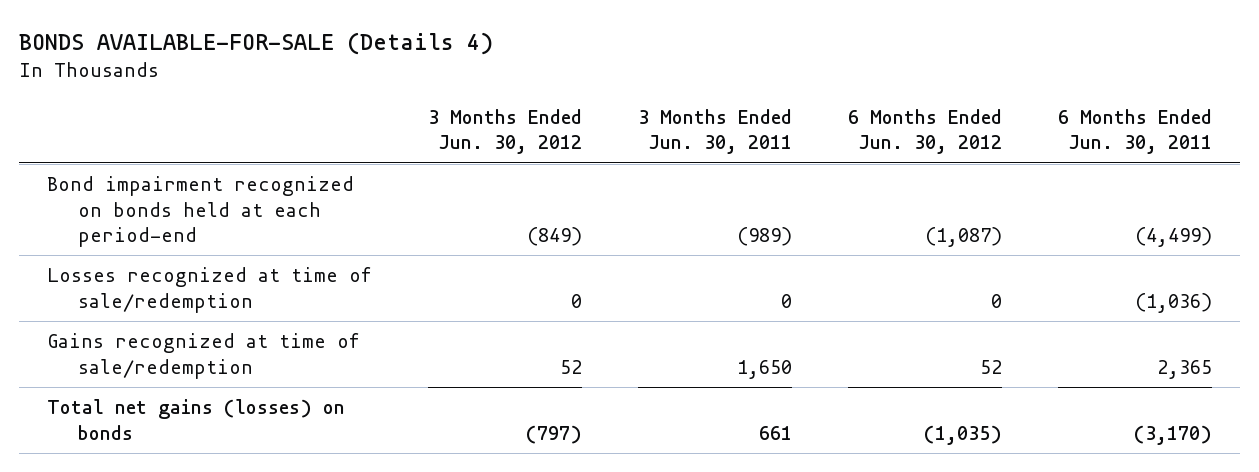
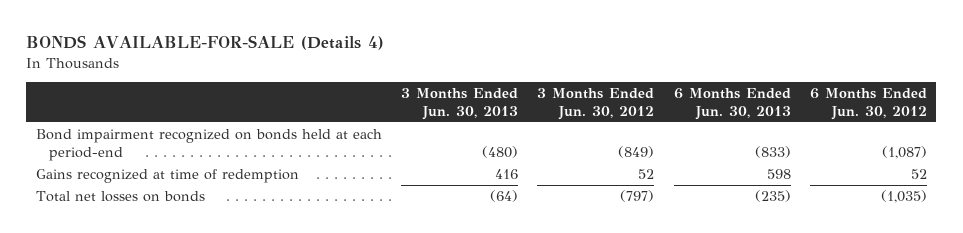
- | 3 Months Ended Jun. 30, 2012 | 3 Months Ended Jun. 30, 2011 | 6 Months Ended Jun. 30, 2012 | 6 Months Ended Jun. 30, 2011
+ | 3 Months Ended Jun. 30, 2013 | 3 Months Ended Jun. 30, 2012 | 6 Months Ended Jun. 30, 2013 | 6 Months Ended Jun. 30, 2012
- Losses recognized at time of sale/redemption | 0 | 0 | 0 | (1,036)
- Gains recognized at time of sale/redemption | 52 | 1,650 | 52 | 2,365
- Total net gains (losses) on bonds | (797) | 661 | (1,035) | (3,170)
+ Gains recognized at time of redemption | 416 | 52 | 598 | 52
+ Total net losses on bonds | (64) | (797) | (235) | (1,035)

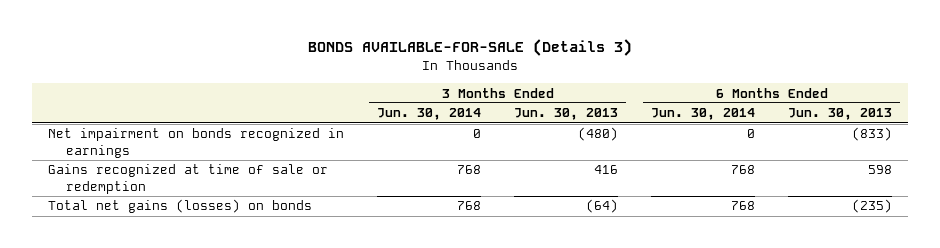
- BONDS AVAILABLE-FOR-SALE (Details 4)
+ BONDS AVAILABLE-FOR-SALE (Details 3)
- | 3 Months Ended Jun. 30, 2013 | 3 Months Ended Jun. 30, 2012 | 6 Months Ended Jun. 30, 2013 | 6 Months Ended Jun. 30, 2012
+ | 3 Months Ended Jun. 30, 2014 | 3 Months Ended Jun. 30, 2013 | 6 Months Ended Jun. 30, 2014 | 6 Months Ended Jun. 30, 2013
- Bond impairment recognized on bonds held at each period-end | (480) | (849) | (833) | (1,087)
- Gains recognized at time of redemption | 416 | 52 | 598 | 52
- Total net losses on bonds | (64) | (797) | (235) | (1,035)
+ Net impairment on bonds recognized in earnings | 0 | (480) | 0 | (833)
+ Gains recognized at time of sale or redemption | 768 | 416 | 768 | 598
+ Total net gains (losses) on bonds | 768 | (64) | 768 | (235)

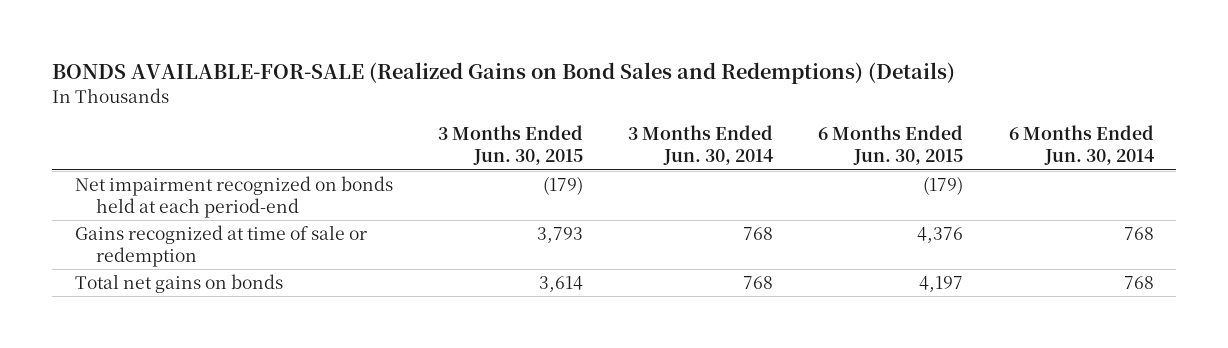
- BONDS AVAILABLE-FOR-SALE (Details 3)
+ BONDS AVAILABLE-FOR-SALE (Realized Gains on Bond Sales and Redemptions) (Details)
- | 3 Months Ended Jun. 30, 2014 | 3 Months Ended Jun. 30, 2013 | 6 Months Ended Jun. 30, 2014 | 6 Months Ended Jun. 30, 2013
+ | 3 Months Ended Jun. 30, 2015 | 3 Months Ended Jun. 30, 2014 | 6 Months Ended Jun. 30, 2015 | 6 Months Ended Jun. 30, 2014
- Net impairment on bonds recognized in earnings | 0 | (480) | 0 | (833)
+ Net impairment recognized on bonds held at each period-end | (179) | | (179) |
- Total net gains (losses) on bonds | 768 | (64) | 768 | (235)
+ Total net gains on bonds | 3,614 | 768 | 4,197 | 768

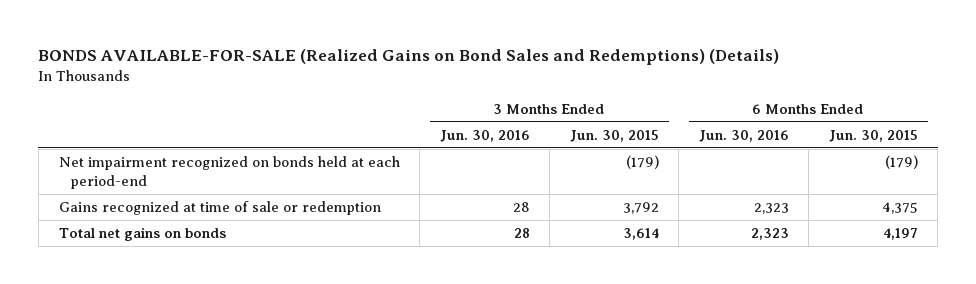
- | 3 Months Ended Jun. 30, 2015 | 3 Months Ended Jun. 30, 2014 | 6 Months Ended Jun. 30, 2015 | 6 Months Ended Jun. 30, 2014
+ | 3 Months Ended Jun. 30, 2016 | 3 Months Ended Jun. 30, 2015 | 6 Months Ended Jun. 30, 2016 | 6 Months Ended Jun. 30, 2015
- Gains recognized at time of sale or redemption | 3,793 | 768 | 4,376 | 768
+ Gains recognized at time of sale or redemption | 28 | 3,792 | 2,323 | 4,375

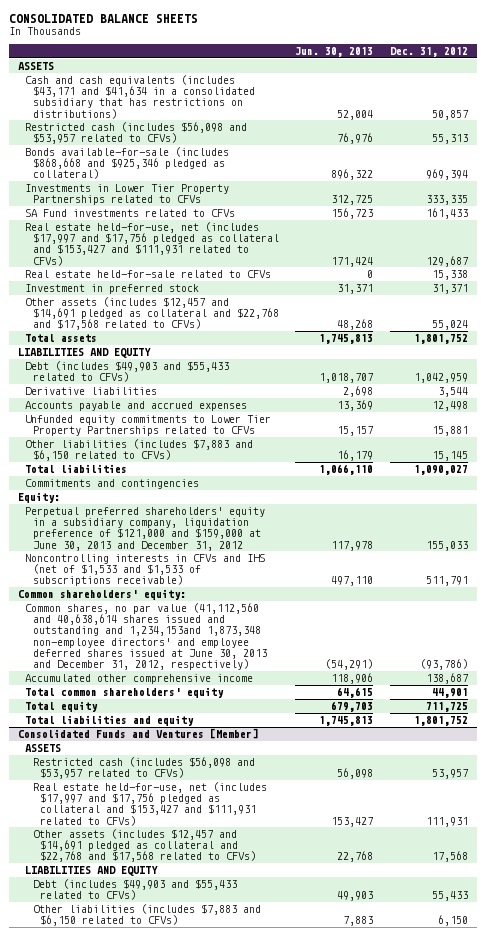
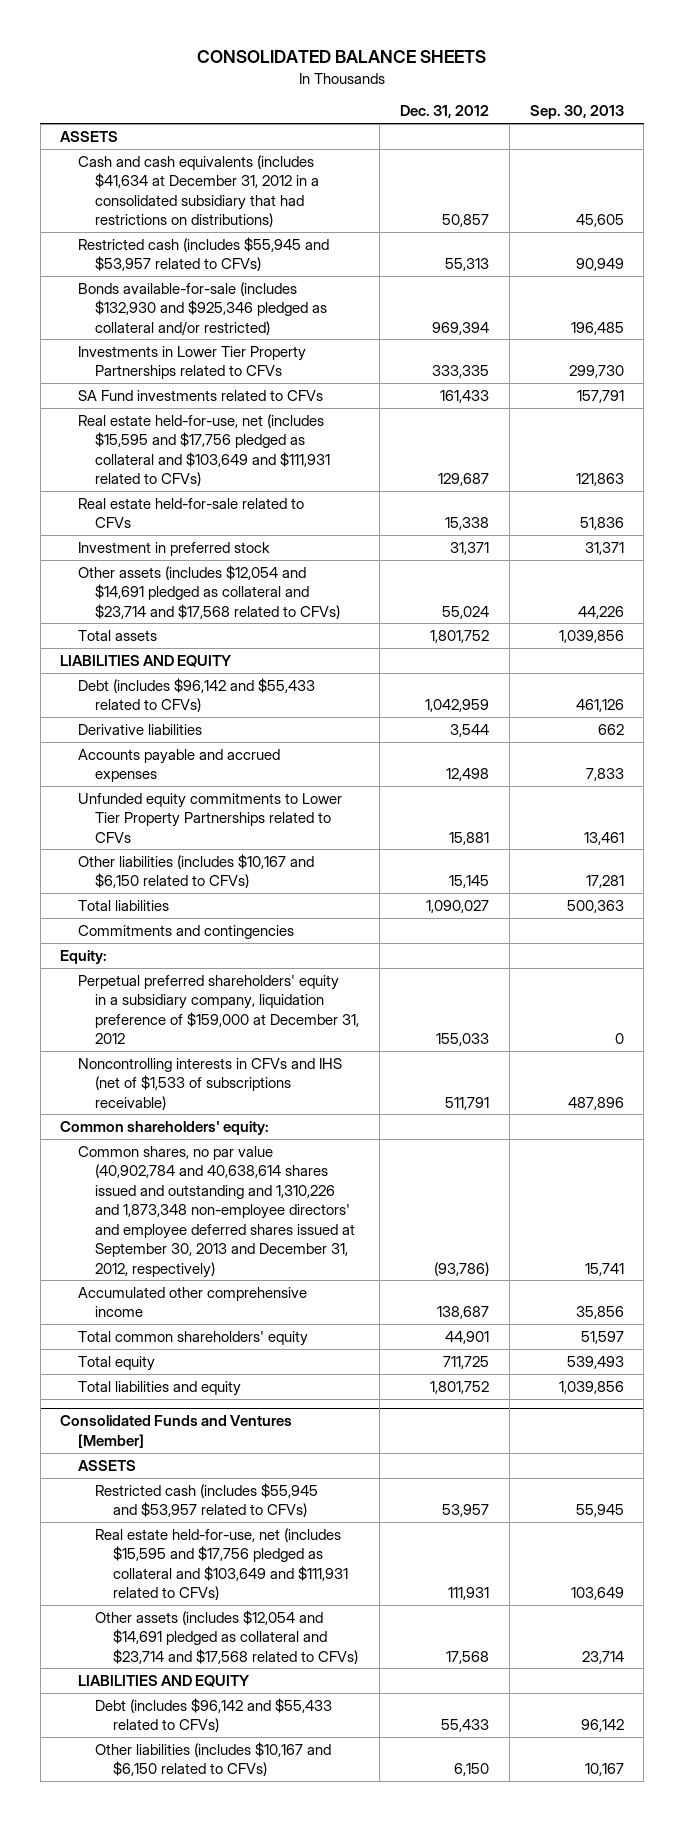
- | Jun. 30, 2013 | Dec. 31, 2012
+ | Dec. 31, 2012 | Sep. 30, 2013
- Cash and cash equivalents (includes $43,171 and $41,634 in a consolidated subsidiary that has restrictions on distributions) | 52,004 | 50,857
- Restricted cash (includes $56,098 and $53,957 related to CFVs) | 76,976 | 55,313
- Bonds available-for-sale (includes $868,668 and $925,346 pledged as collateral) | 896,322 | 969,394
+ Cash and cash equivalents (includes $41,634 at December 31, 2012 in a consolidated subsidiary that had restrictions on distributions) | 50,857 | 45,605
+ Restricted cash (includes $55,945 and $53,957 related to CFVs) | 55,313 | 90,949
+ Bonds available-for-sale (includes $132,930 and $925,346 pledged as collateral and/or restricted) | 969,394 | 196,485
- Real estate held-for-use, net (includes $17,997 and $17,756 pledged as collateral and $153,427 and $111,931 related to CFVs) | 171,424 | 129,687
+ Real estate held-for-use, net (includes $15,595 and $17,756 pledged as collateral and $103,649 and $111,931 related to CFVs) | 129,687 | 121,863
- Other assets (includes $12,457 and $14,691 pledged as collateral and $22,768 and $17,568 related to CFVs) | 48,268 | 55,024
+ Other assets (includes $12,054 and $14,691 pledged as collateral and $23,714 and $17,568 related to CFVs) | 55,024 | 44,226
- Debt (includes $49,903 and $55,433 related to CFVs) | 1,018,707 | 1,042,959
+ Debt (includes $96,142 and $55,433 related to CFVs) | 1,042,959 | 461,126
- Other liabilities (includes $7,883 and $6,150 related to CFVs) | 16,179 | 15,145
+ Other liabilities (includes $10,167 and $6,150 related to CFVs) | 15,145 | 17,281
- Perpetual preferred shareholders' equity in a subsidiary company, liquidation preference of $121,000 and $159,000 at June 30, 2013 and December 31, 2012 | 117,978 | 155,033
- Noncontrolling interests in CFVs and IHS (net of $1,533 and $1,533 of subscriptions receivable) | 497,110 | 511,791
+ Perpetual preferred shareholders' equity in a subsidiary company, liquidation preference of $159,000 at December 31, 2012 | 155,033 | 0
+ Noncontrolling interests in CFVs and IHS (net of $1,533 of subscriptions receivable) | 511,791 | 487,896
- Common shares, no par value (41,112,560 and 40,638,614 shares issued and outstanding and 1,234,153and 1,873,348 non-employee directors' and employee deferred shares issued at June 30, 2013 and December 31, 2012, respectively) | (54,291) | (93,786)
+ Common shares, no par value (40,902,784 and 40,638,614 shares issued and outstanding and 1,310,226 and 1,873,348 non-employee directors' and employee deferred shares issued at September 30, 2013 and December 31, 2012, respectively) | (93,786) | 15,741
@ Consolidated Funds and Ventures [Member]
- Restricted cash (includes $56,098 and $53,957 related to CFVs) | 56,098 | 53,957
- Real estate held-for-use, net (includes $17,997 and $17,756 pledged as collateral and $153,427 and $111,931 related to CFVs) | 153,427 | 111,931
- Other assets (includes $12,457 and $14,691 pledged as collateral and $22,768 and $17,568 related to CFVs) | 22,768 | 17,568
+ Restricted cash (includes $55,945 and $53,957 related to CFVs) | 53,957 | 55,945
+ Real estate held-for-use, net (includes $15,595 and $17,756 pledged as collateral and $103,649 and $111,931 related to CFVs) | 111,931 | 103,649
+ Other assets (includes $12,054 and $14,691 pledged as collateral and $23,714 and $17,568 related to CFVs) | 17,568 | 23,714
- Debt (includes $49,903 and $55,433 related to CFVs) | 49,903 | 55,433
- Other liabilities (includes $7,883 and $6,150 related to CFVs) | 7,883 | 6,150
+ Debt (includes $96,142 and $55,433 related to CFVs) | 55,433 | 96,142
+ Other liabilities (includes $10,167 and $6,150 related to CFVs) | 6,150 | 10,167

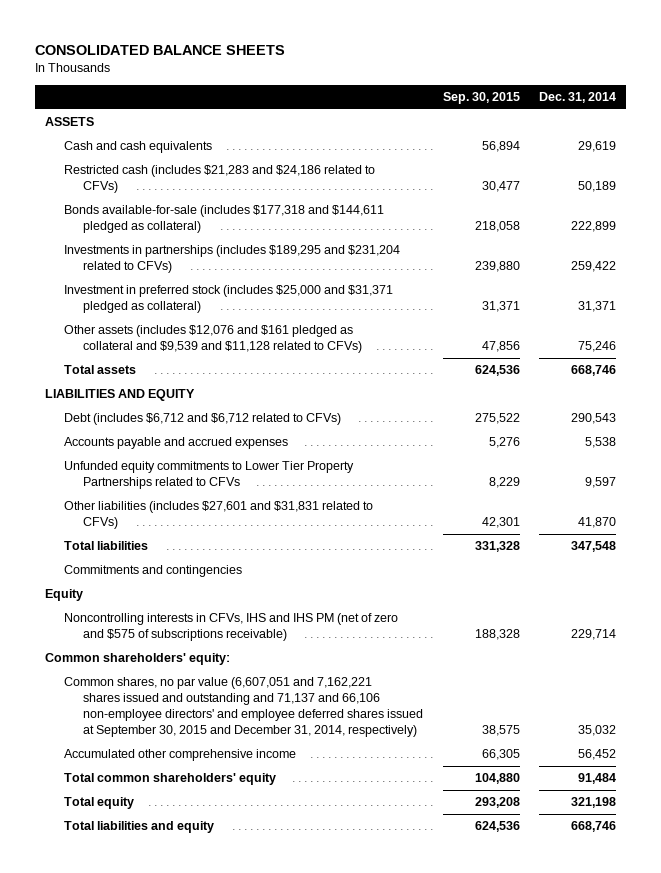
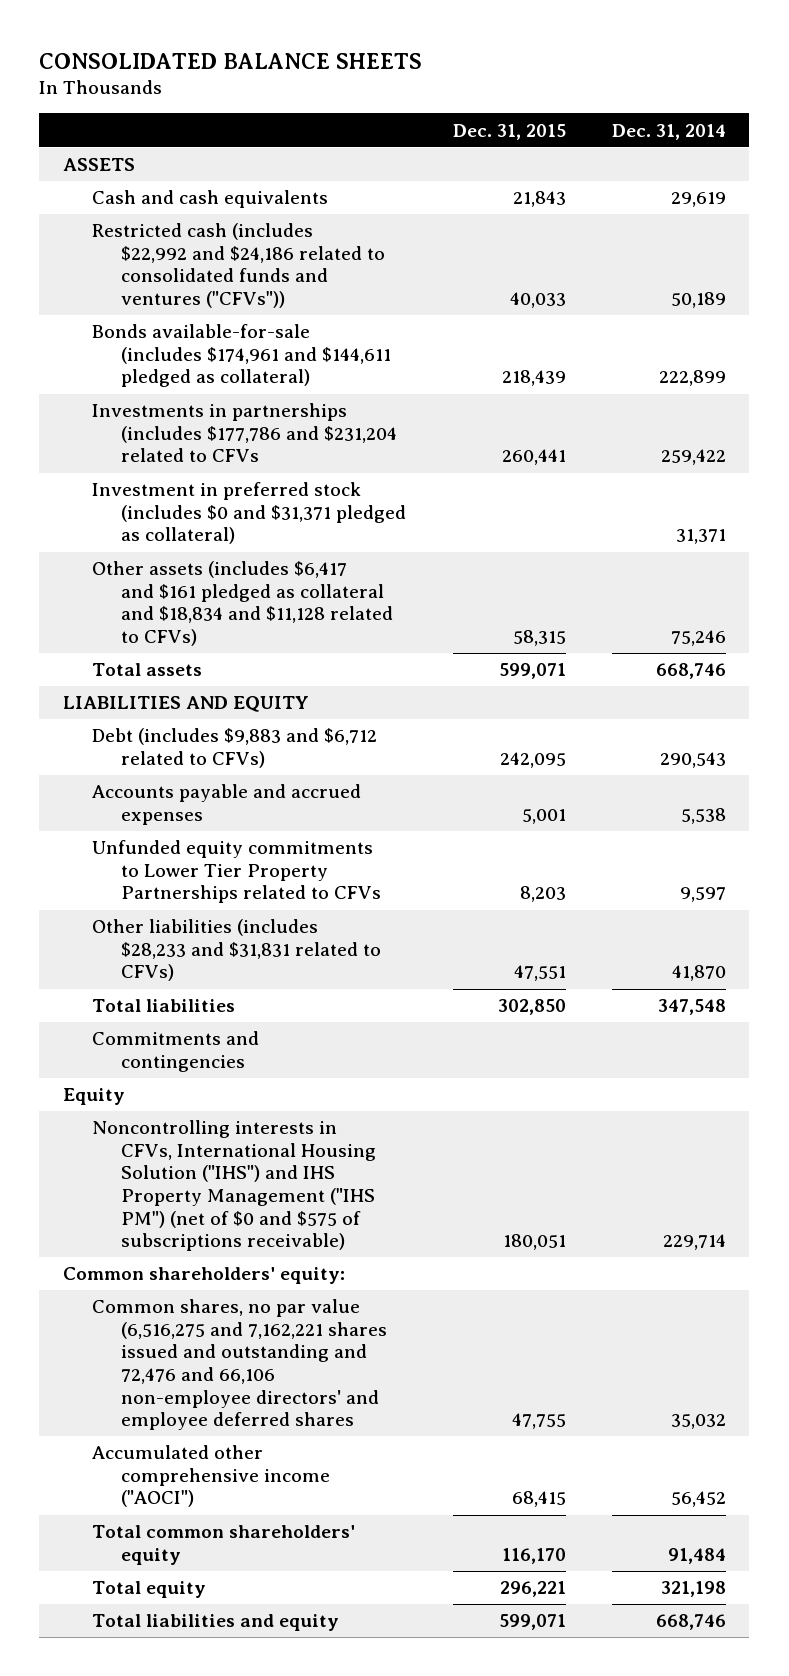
- | Sep. 30, 2015 | Dec. 31, 2014
+ | Dec. 31, 2015 | Dec. 31, 2014
- Restricted cash (includes $21,283 and $24,186 related to CFVs) | 30,477 | 50,189
- Bonds available-for-sale (includes $177,318 and $144,611 pledged as collateral) | 218,058 | 222,899
- Investments in partnerships (includes $189,295 and $231,204 related to CFVs) | 239,880 | 259,422
- Investment in preferred stock (includes $25,000 and $31,371 pledged as collateral) | 31,371 | 31,371
- Other assets (includes $12,076 and $161 pledged as collateral and $9,539 and $11,128 related to CFVs) | 47,856 | 75,246
+ Restricted cash (includes $22,992 and $24,186 related to consolidated funds and ventures ("CFVs")) | 40,033 | 50,189
+ Bonds available-for-sale (includes $174,961 and $144,611 pledged as collateral) | 218,439 | 222,899
+ Investments in partnerships (includes $177,786 and $231,204 related to CFVs | 260,441 | 259,422
+ Investment in preferred stock (includes $0 and $31,371 pledged as collateral) | | 31,371
+ Other assets (includes $6,417 and $161 pledged as collateral and $18,834 and $11,128 related to CFVs) | 58,315 | 75,246
- Debt (includes $6,712 and $6,712 related to CFVs) | 275,522 | 290,543
+ Debt (includes $9,883 and $6,712 related to CFVs) | 242,095 | 290,543
- Other liabilities (includes $27,601 and $31,831 related to CFVs) | 42,301 | 41,870
+ Other liabilities (includes $28,233 and $31,831 related to CFVs) | 47,551 | 41,870
- Noncontrolling interests in CFVs, IHS and IHS PM (net of zero and $575 of subscriptions receivable) | 188,328 | 229,714
+ Noncontrolling interests in CFVs, International Housing Solution ("IHS") and IHS Property Management ("IHS PM") (net of $0 and $575 of subscriptions receivable) | 180,051 | 229,714
- Common shares, no par value (6,607,051 and 7,162,221 shares issued and outstanding and 71,137 and 66,106 non-employee directors' and employee deferred shares issued at September 30, 2015 and December 31, 2014, respectively) | 38,575 | 35,032
- Accumulated other comprehensive income | 66,305 | 56,452
+ Common shares, no par value (6,516,275 and 7,162,221 shares issued and outstanding and 72,476 and 66,106 non-employee directors' and employee deferred shares | 47,755 | 35,032
+ Accumulated other comprehensive income ("AOCI") | 68,415 | 56,452

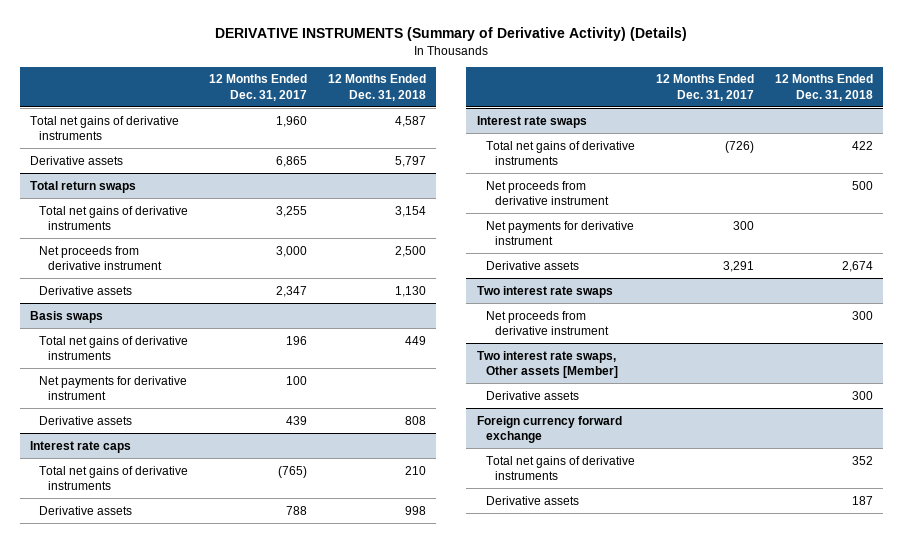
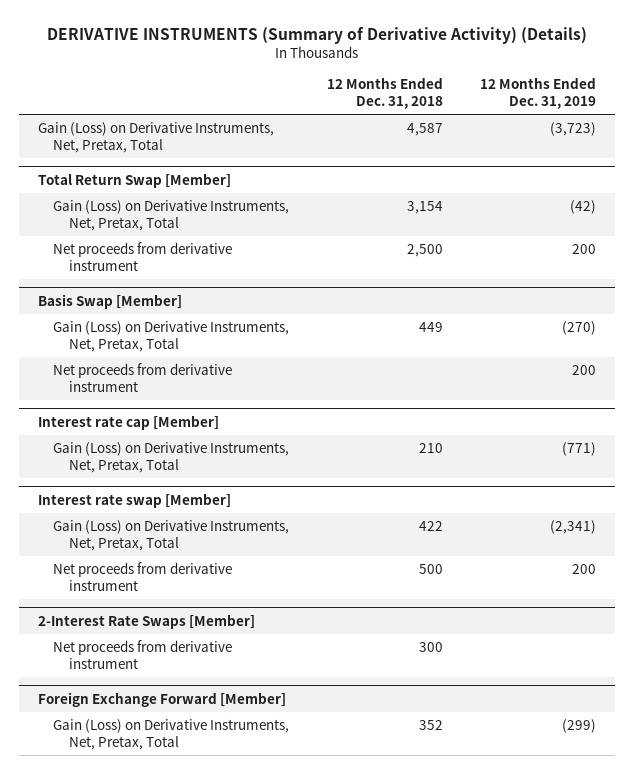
- | 12 Months Ended Dec. 31, 2017 | 12 Months Ended Dec. 31, 2018
+ | 12 Months Ended Dec. 31, 2018 | 12 Months Ended Dec. 31, 2019
- Total net gains of derivative instruments | 1,960 | 4,587
- Derivative assets | 6,865 | 5,797
- Total return swaps
- Total net gains of derivative instruments | 3,255 | 3,154
+ Gain (Loss) on Derivative Instruments, Net, Pretax, Total | 4,587 | (3,723)
+ Total Return Swap [Member]
+ Gain (Loss) on Derivative Instruments, Net, Pretax, Total | 3,154 | (42)
- Derivative assets | 2,347 | 1,130
- Basis swaps
- Total net gains of derivative instruments | 196 | 449
- Net payments for derivative instrument | 100 |
- Derivative assets | 439 | 808
- Interest rate caps
- Total net gains of derivative instruments | (765) | 210
- Derivative assets | 788 | 998
- Interest rate swaps
- Total net gains of derivative instruments | (726) | 422
+ Basis Swap [Member]
+ Gain (Loss) on Derivative Instruments, Net, Pretax, Total | 449 | (270)
+ Net proceeds from derivative instrument | | 200
+ Interest rate cap [Member]
+ Gain (Loss) on Derivative Instruments, Net, Pretax, Total | 210 | (771)
+ Interest rate swap [Member]
+ Gain (Loss) on Derivative Instruments, Net, Pretax, Total | 422 | (2,341)
- Net payments for derivative instrument | 300 |
- Derivative assets | 3,291 | 2,674
- Two interest rate swaps
+ 2-Interest Rate Swaps [Member]
- Two interest rate swaps, Other assets [Member]
- Derivative assets | | 300
- Foreign currency forward exchange
- Total net gains of derivative instruments | | 352
- Derivative assets | | 187
+ Foreign Exchange Forward [Member]
+ Gain (Loss) on Derivative Instruments, Net, Pretax, Total | 352 | (299)

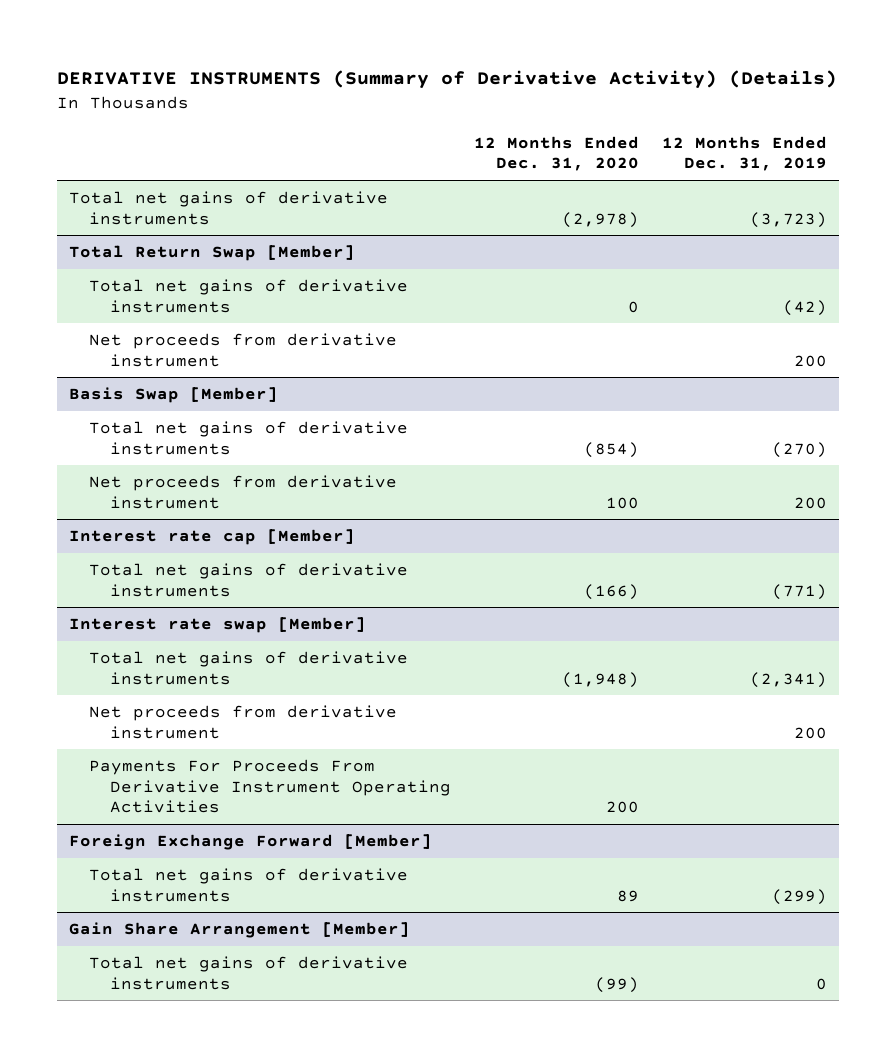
- | 12 Months Ended Dec. 31, 2018 | 12 Months Ended Dec. 31, 2019
+ | 12 Months Ended Dec. 31, 2020 | 12 Months Ended Dec. 31, 2019
- Gain (Loss) on Derivative Instruments, Net, Pretax, Total | 4,587 | (3,723)
+ Total net gains of derivative instruments | (2,978) | (3,723)
@ Total Return Swap [Member]
- Gain (Loss) on Derivative Instruments, Net, Pretax, Total | 3,154 | (42)
+ Total net gains of derivative instruments | 0 | (42)
@ Basis Swap [Member]
- Gain (Loss) on Derivative Instruments, Net, Pretax, Total | 449 | (270)
+ Total net gains of derivative instruments | (854) | (270)
@ Interest rate cap [Member]
- Gain (Loss) on Derivative Instruments, Net, Pretax, Total | 210 | (771)
+ Total net gains of derivative instruments | (166) | (771)
@ Interest rate swap [Member]
- Gain (Loss) on Derivative Instruments, Net, Pretax, Total | 422 | (2,341)
+ Total net gains of derivative instruments | (1,948) | (2,341)
- 2-Interest Rate Swaps [Member]
- Net proceeds from derivative instrument | 300 |
@ Interest rate swap [Member]
+ Payments For Proceeds From Derivative Instrument Operating Activities | 200 |
@ Foreign Exchange Forward [Member]
- Gain (Loss) on Derivative Instruments, Net, Pretax, Total | 352 | (299)
+ Total net gains of derivative instruments | 89 | (299)
+ Gain Share Arrangement [Member]
+ Total net gains of derivative instruments | (99) | 0

